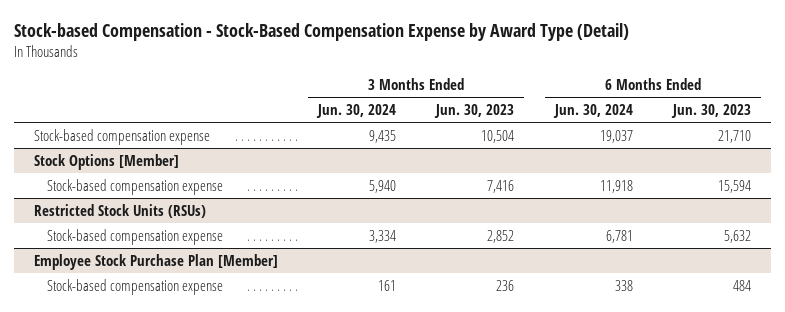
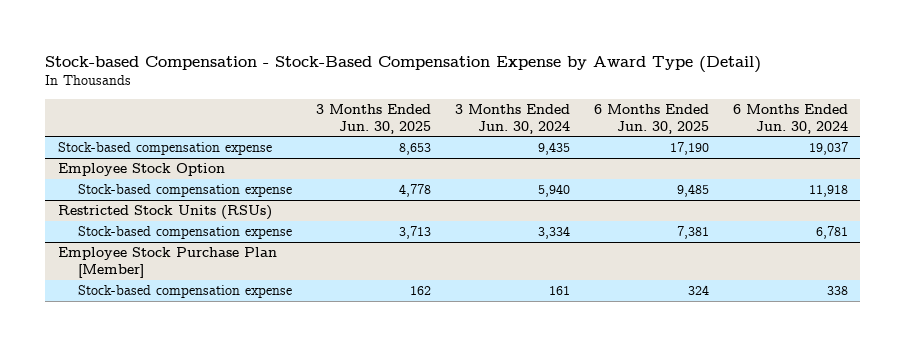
- | 3 Months Ended Jun. 30, 2024 | 3 Months Ended Jun. 30, 2023 | 6 Months Ended Jun. 30, 2024 | 6 Months Ended Jun. 30, 2023
+ | 3 Months Ended Jun. 30, 2025 | 3 Months Ended Jun. 30, 2024 | 6 Months Ended Jun. 30, 2025 | 6 Months Ended Jun. 30, 2024
- Stock Options [Member]
+ Employee Stock Option

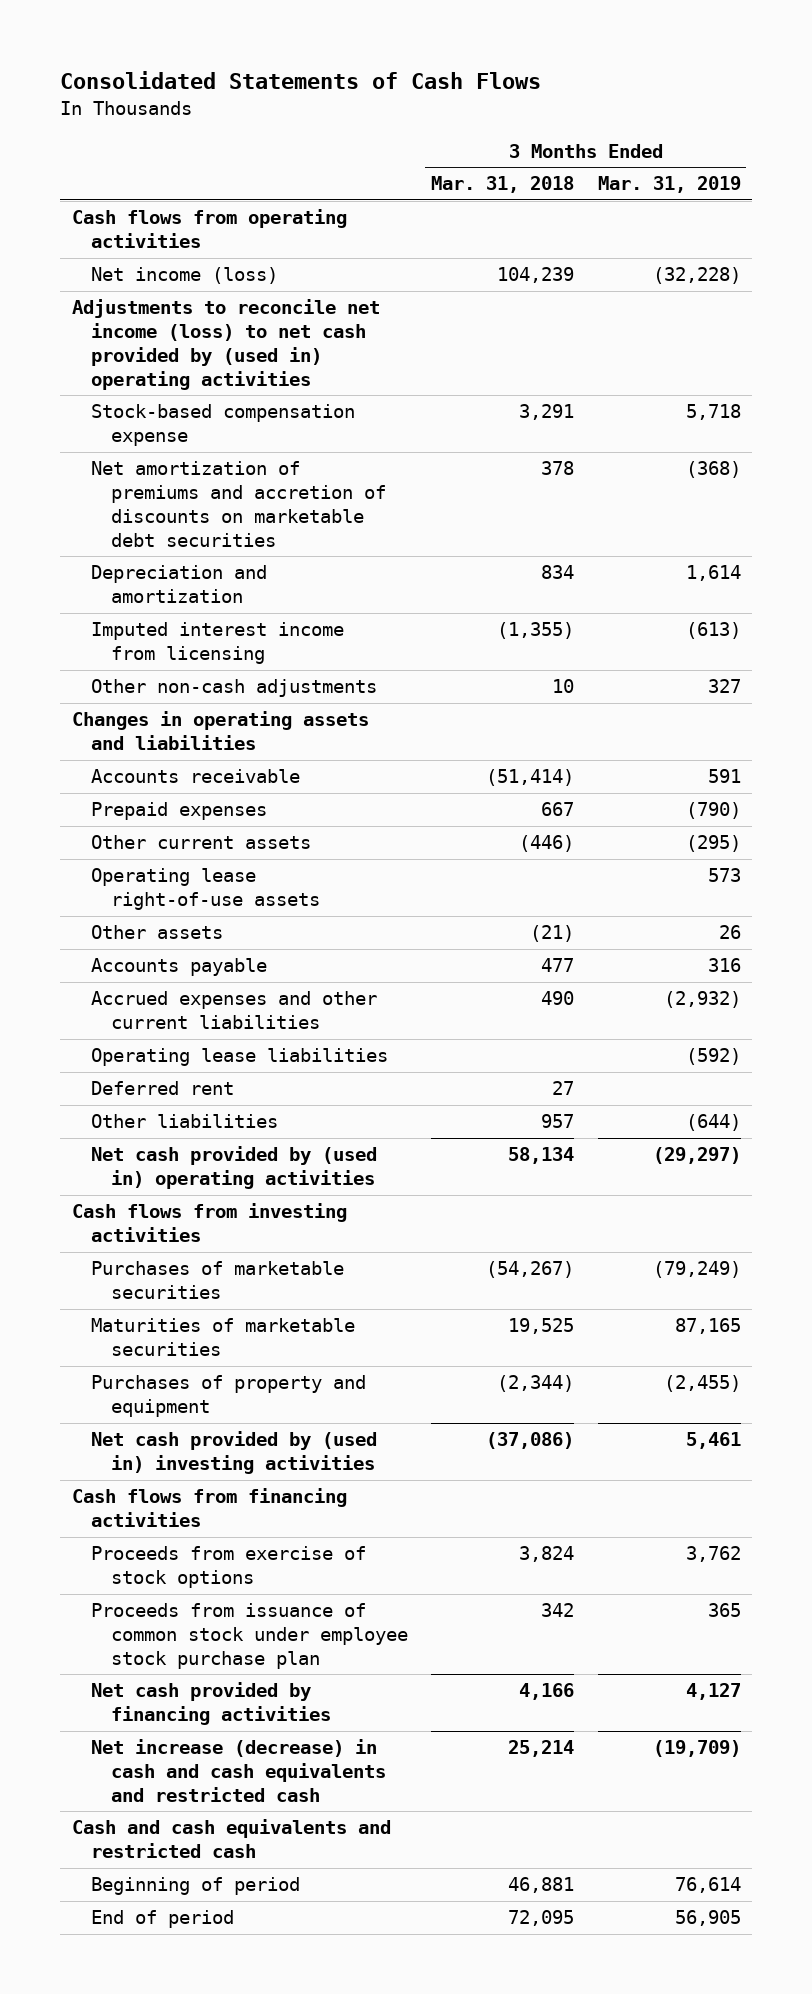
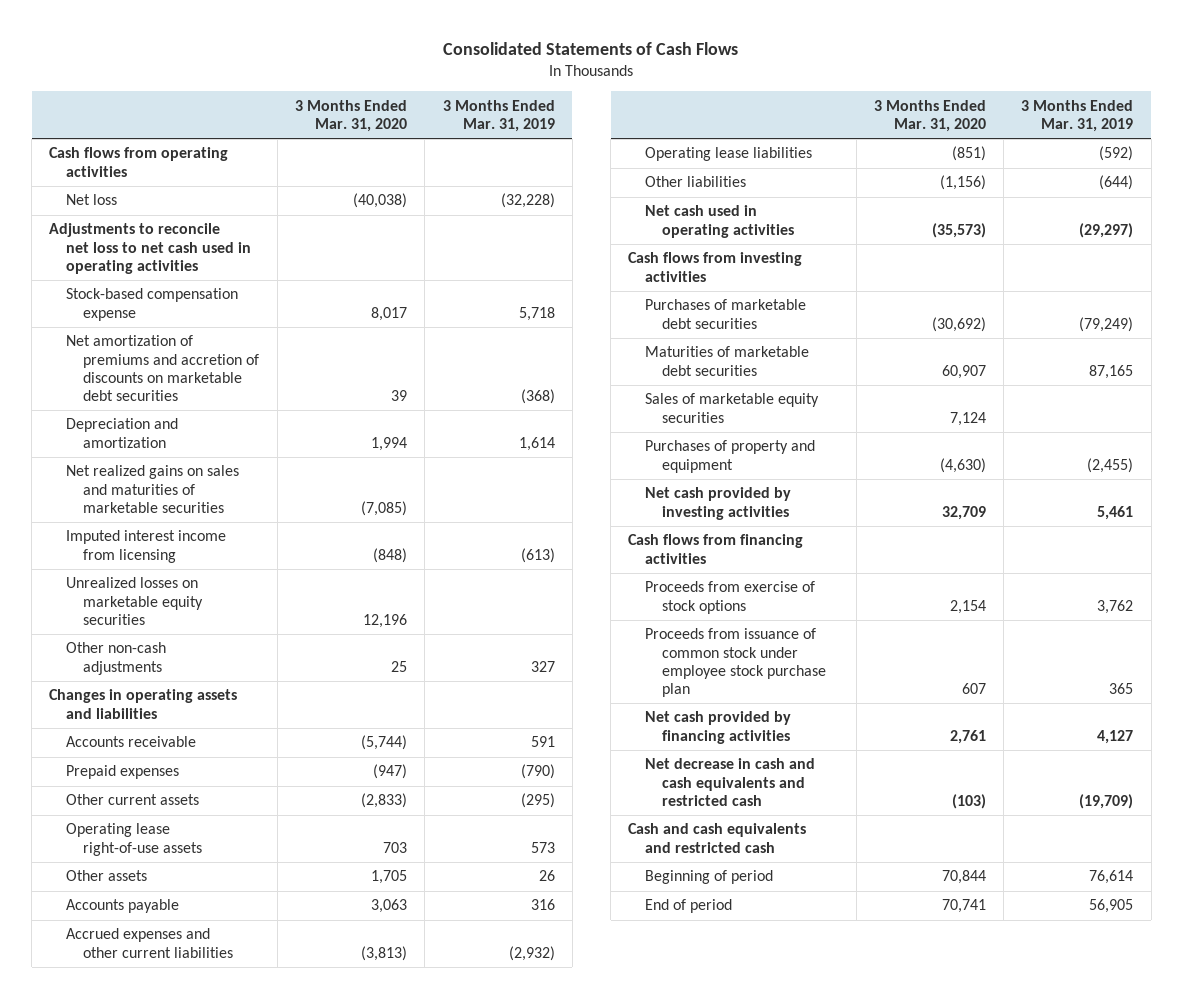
- | 3 Months Ended Mar. 31, 2018 | 3 Months Ended Mar. 31, 2019
+ | 3 Months Ended Mar. 31, 2020 | 3 Months Ended Mar. 31, 2019
- Net income (loss) | 104,239 | (32,228)
- Adjustments to reconcile net income (loss) to net cash provided by (used in) operating activities
+ Net loss | (40,038) | (32,228)
+ Adjustments to reconcile net loss to net cash used in operating activities
+ Net realized gains on sales and maturities of marketable securities | (7,085) |
+ Unrealized losses on marketable equity securities | 12,196 |
- Deferred rent | 27 |
- Net cash provided by (used in) operating activities | 58,134 | (29,297)
+ Net cash used in operating activities | (35,573) | (29,297)
- Purchases of marketable securities | (54,267) | (79,249)
- Maturities of marketable securities | 19,525 | 87,165
+ Purchases of marketable debt securities | (30,692) | (79,249)
+ Maturities of marketable debt securities | 60,907 | 87,165
+ Sales of marketable equity securities | 7,124 |
- Net cash provided by (used in) investing activities | (37,086) | 5,461
+ Net cash provided by investing activities | 32,709 | 5,461
- Net increase (decrease) in cash and cash equivalents and restricted cash | 25,214 | (19,709)
+ Net decrease in cash and cash equivalents and restricted cash | (103) | (19,709)

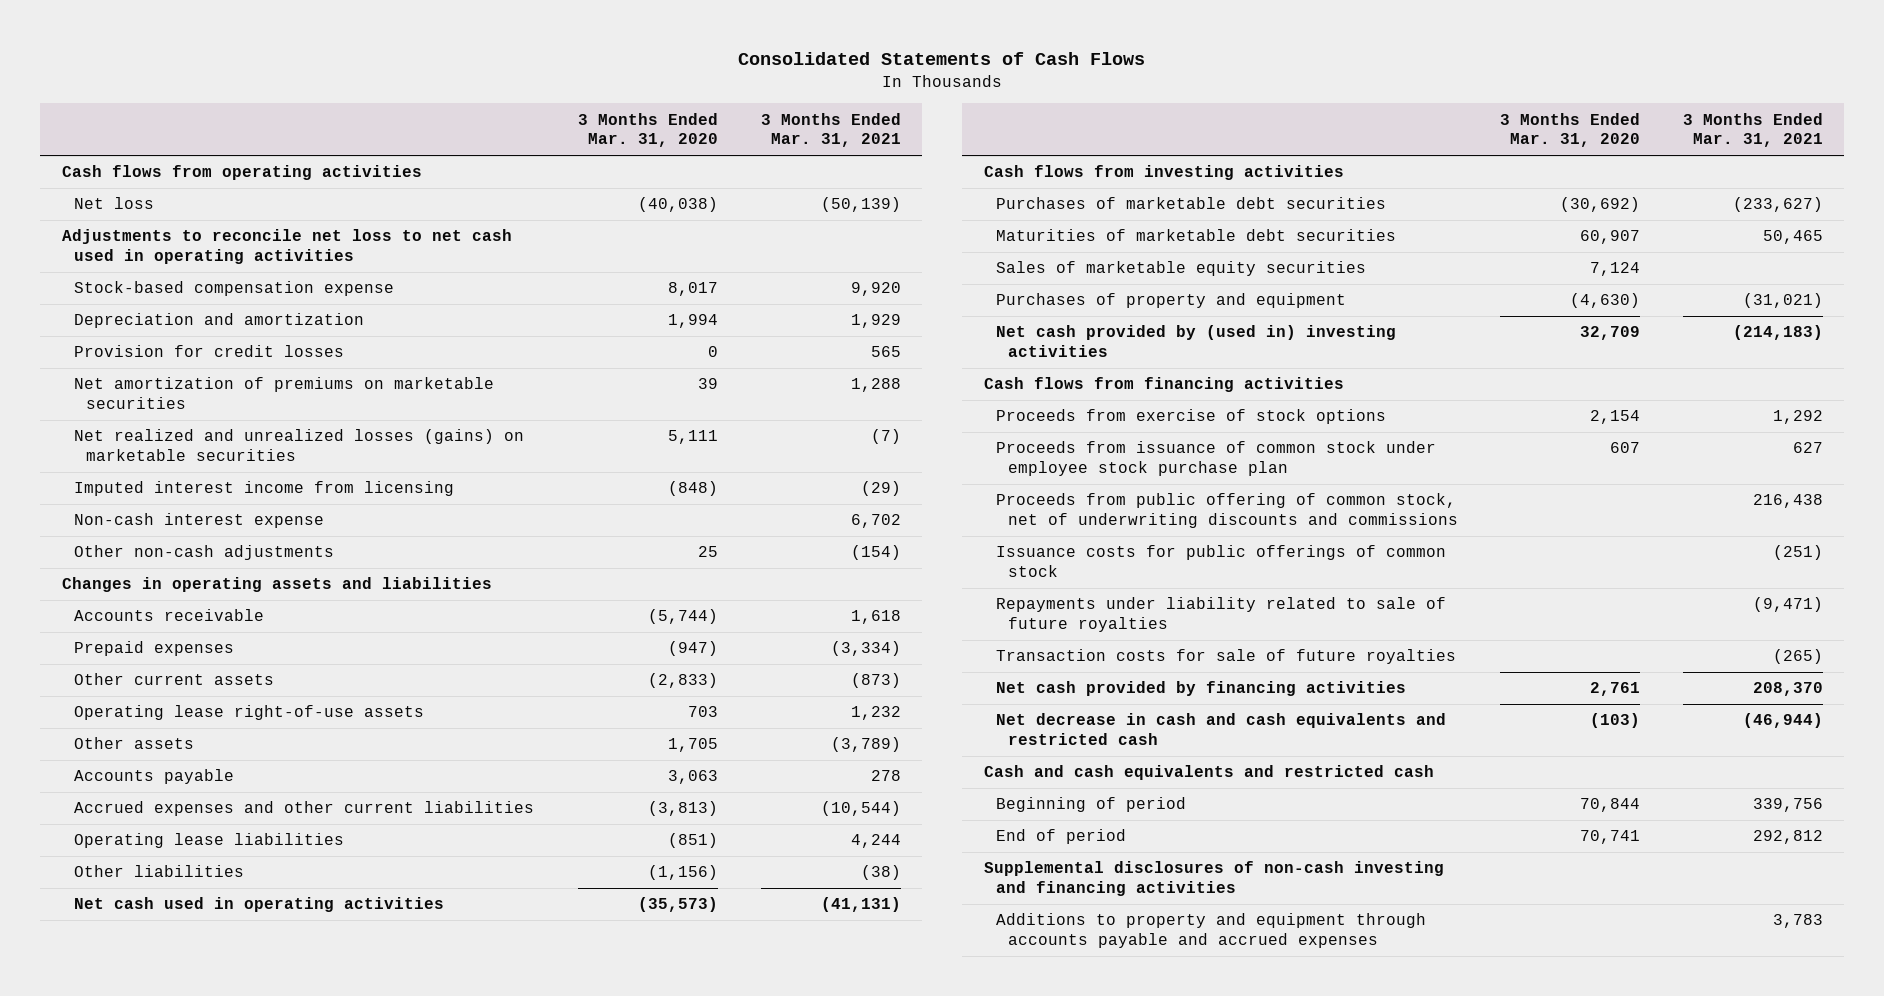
- | 3 Months Ended Mar. 31, 2020 | 3 Months Ended Mar. 31, 2019
+ | 3 Months Ended Mar. 31, 2020 | 3 Months Ended Mar. 31, 2021
- Net amortization of premiums and accretion of discounts on marketable debt securities | 39 | (368)
- Net realized gains on sales and maturities of marketable securities | (7,085) |
+ Provision for credit losses | 0 | 565
+ Net amortization of premiums on marketable securities | 39 | 1,288
+ Net realized and unrealized losses (gains) on marketable securities | 5,111 | (7)
- Unrealized losses on marketable equity securities | 12,196 |
+ Non-cash interest expense | | 6,702
- Net cash provided by investing activities | 32,709 | 5,461
+ Net cash provided by (used in) investing activities | 32,709 | (214,183)
+ Proceeds from public offering of common stock, net of underwriting discounts and commissions | | 216,438
+ Issuance costs for public offerings of common stock | | (251)
+ Repayments under liability related to sale of future royalties | | (9,471)
+ Transaction costs for sale of future royalties | | (265)
+ Supplemental disclosures of non-cash investing and financing activities
+ Additions to property and equipment through accounts payable and accrued expenses | | 3,783

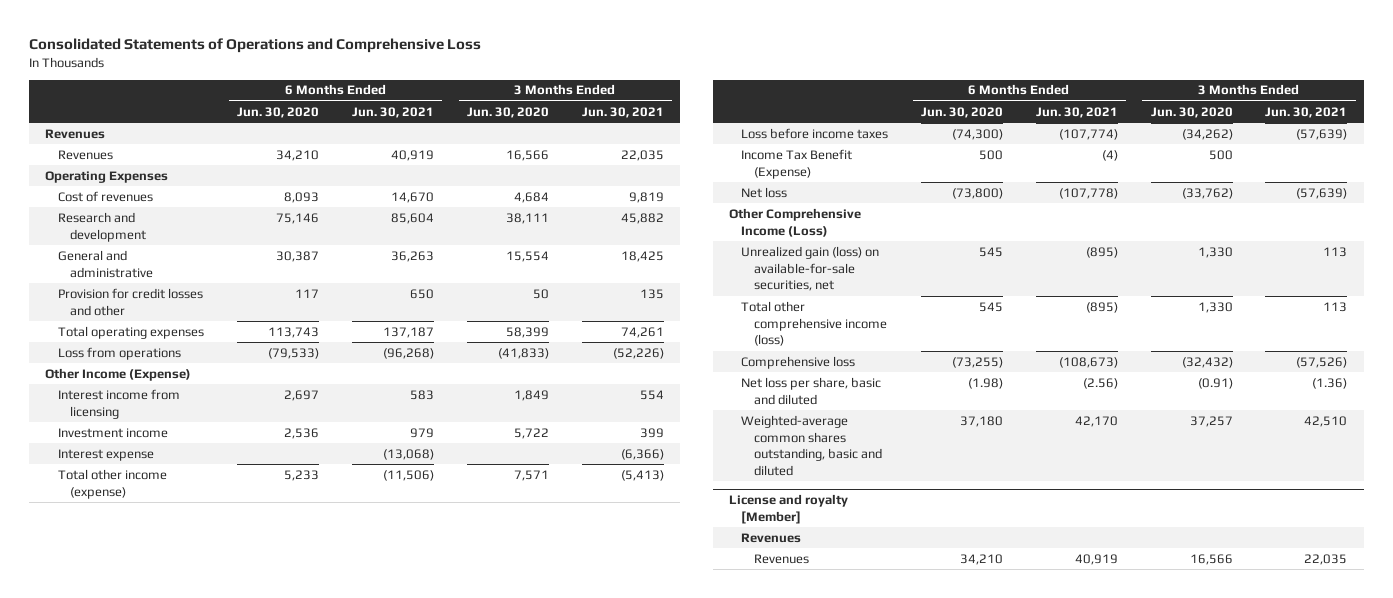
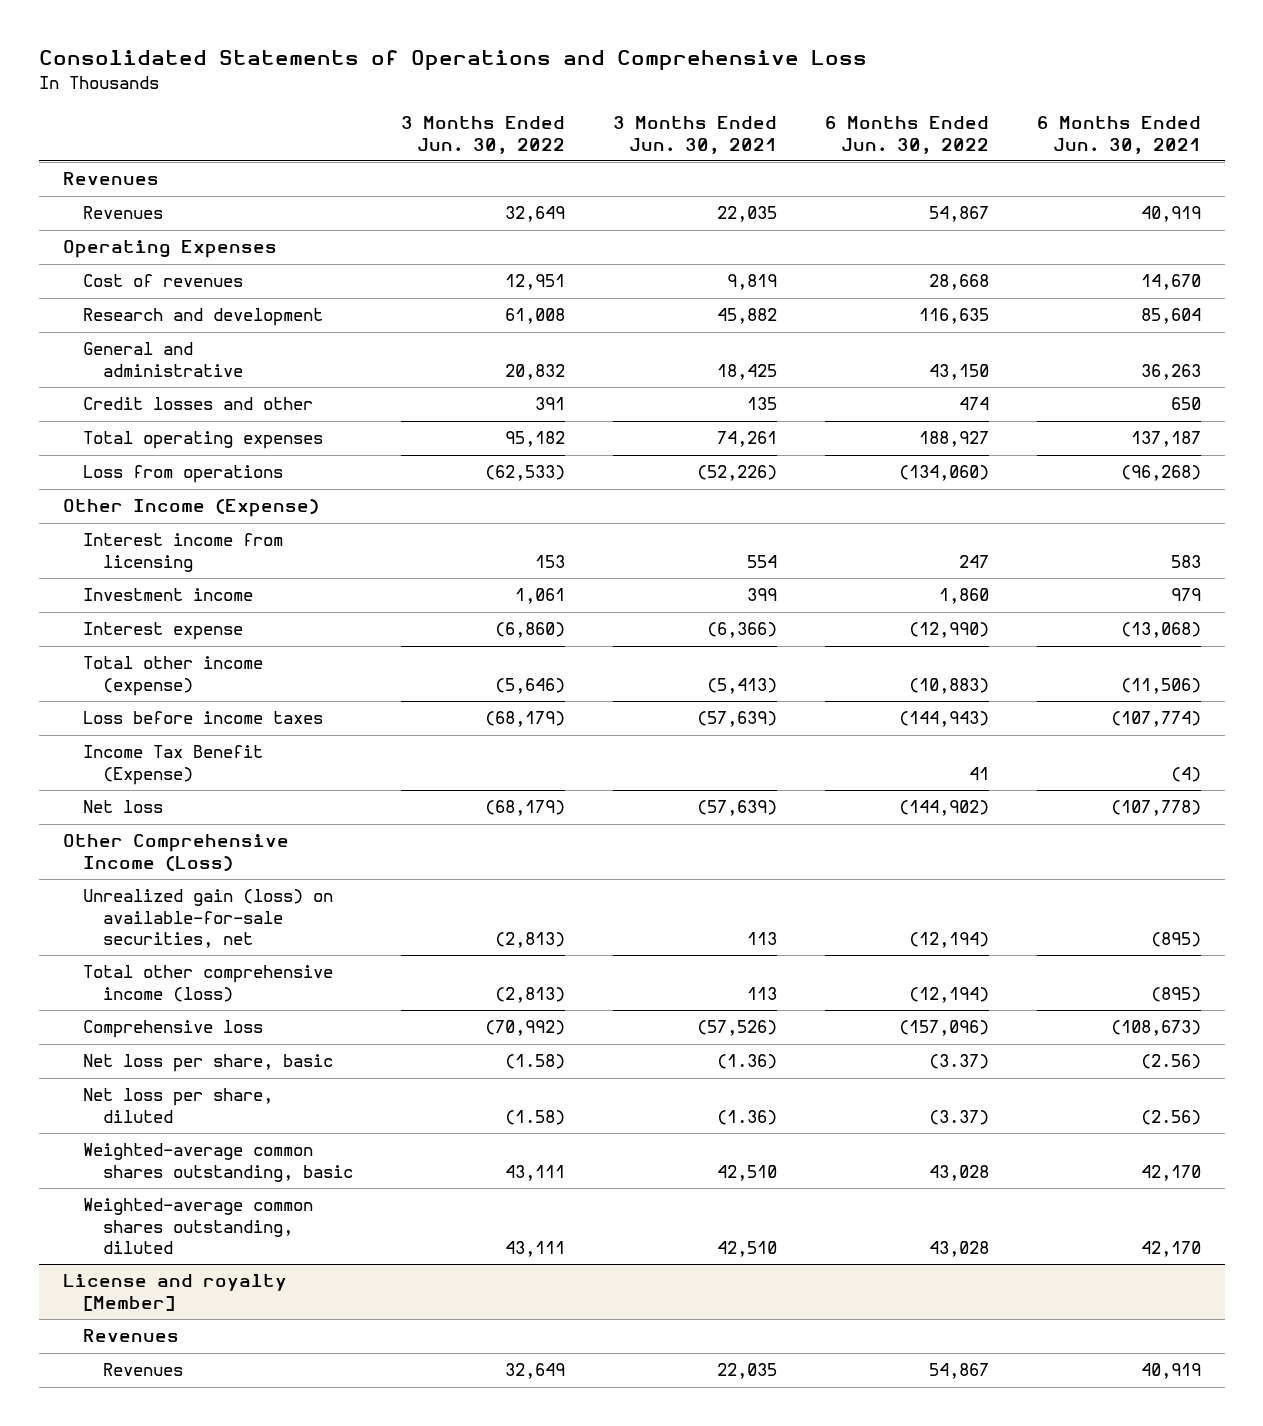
- | 6 Months Ended Jun. 30, 2020 | 6 Months Ended Jun. 30, 2021 | 3 Months Ended Jun. 30, 2020 | 3 Months Ended Jun. 30, 2021
+ | 3 Months Ended Jun. 30, 2022 | 3 Months Ended Jun. 30, 2021 | 6 Months Ended Jun. 30, 2022 | 6 Months Ended Jun. 30, 2021
- Provision for credit losses and other | 117 | 650 | 50 | 135
+ Credit losses and other | 391 | 135 | 474 | 650
- Net loss per share, basic and diluted | (1.98) | (2.56) | (0.91) | (1.36)
- Weighted-average common shares outstanding, basic and diluted | 37,180 | 42,170 | 37,257 | 42,510
+ Net loss per share, basic | (1.58) | (1.36) | (3.37) | (2.56)
+ Net loss per share, diluted | (1.58) | (1.36) | (3.37) | (2.56)
+ Weighted-average common shares outstanding, basic | 43,111 | 42,510 | 43,028 | 42,170
+ Weighted-average common shares outstanding, diluted | 43,111 | 42,510 | 43,028 | 42,170

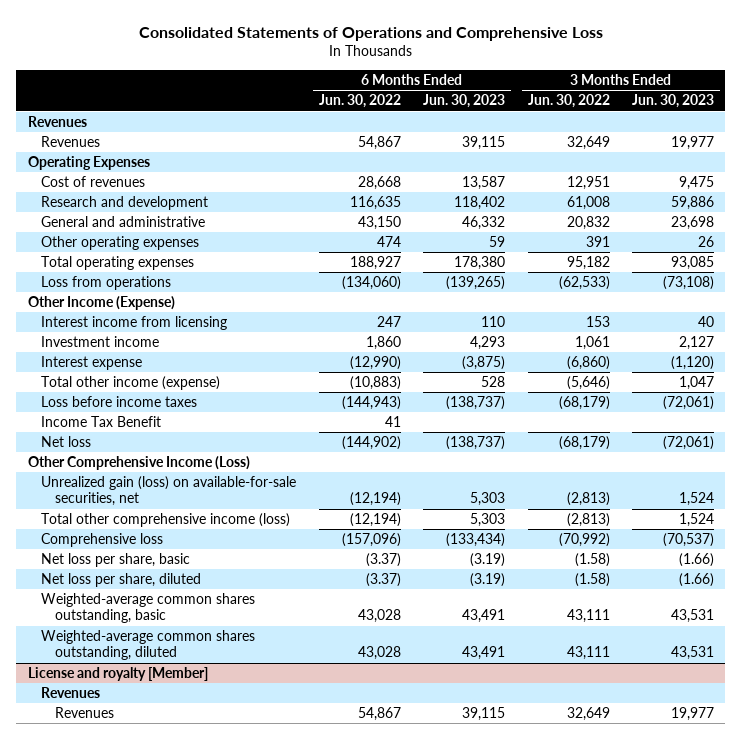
- | 3 Months Ended Jun. 30, 2022 | 3 Months Ended Jun. 30, 2021 | 6 Months Ended Jun. 30, 2022 | 6 Months Ended Jun. 30, 2021
+ | 6 Months Ended Jun. 30, 2022 | 6 Months Ended Jun. 30, 2023 | 3 Months Ended Jun. 30, 2022 | 3 Months Ended Jun. 30, 2023
- Credit losses and other | 391 | 135 | 474 | 650
+ Other operating expenses | 474 | 59 | 391 | 26
- Income Tax Benefit (Expense) | | | 41 | (4)
+ Income Tax Benefit | 41 | | |

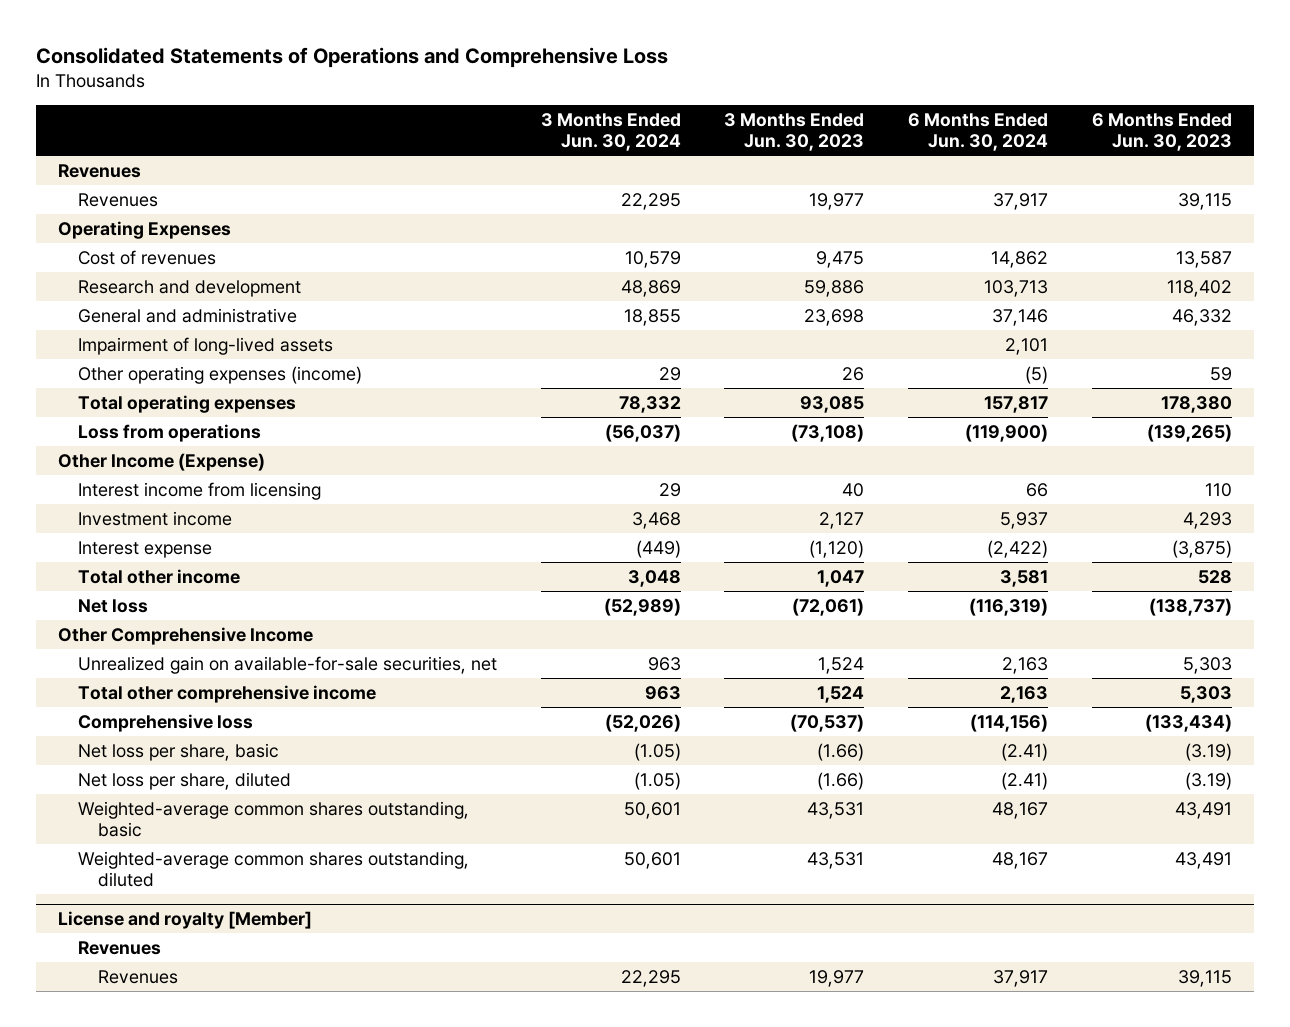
- | 6 Months Ended Jun. 30, 2022 | 6 Months Ended Jun. 30, 2023 | 3 Months Ended Jun. 30, 2022 | 3 Months Ended Jun. 30, 2023
+ | 3 Months Ended Jun. 30, 2024 | 3 Months Ended Jun. 30, 2023 | 6 Months Ended Jun. 30, 2024 | 6 Months Ended Jun. 30, 2023
- Other operating expenses | 474 | 59 | 391 | 26
+ Impairment of long-lived assets | | | 2,101 |
+ Other operating expenses (income) | 29 | 26 | (5) | 59
- Total other income (expense) | (10,883) | 528 | (5,646) | 1,047
- Loss before income taxes | (144,943) | (138,737) | (68,179) | (72,061)
- Income Tax Benefit | 41 | | |
+ Total other income | 3,048 | 1,047 | 3,581 | 528
- Other Comprehensive Income (Loss)
- Unrealized gain (loss) on available-for-sale securities, net | (12,194) | 5,303 | (2,813) | 1,524
- Total other comprehensive income (loss) | (12,194) | 5,303 | (2,813) | 1,524
+ Other Comprehensive Income
+ Unrealized gain on available-for-sale securities, net | 963 | 1,524 | 2,163 | 5,303
+ Total other comprehensive income | 963 | 1,524 | 2,163 | 5,303

